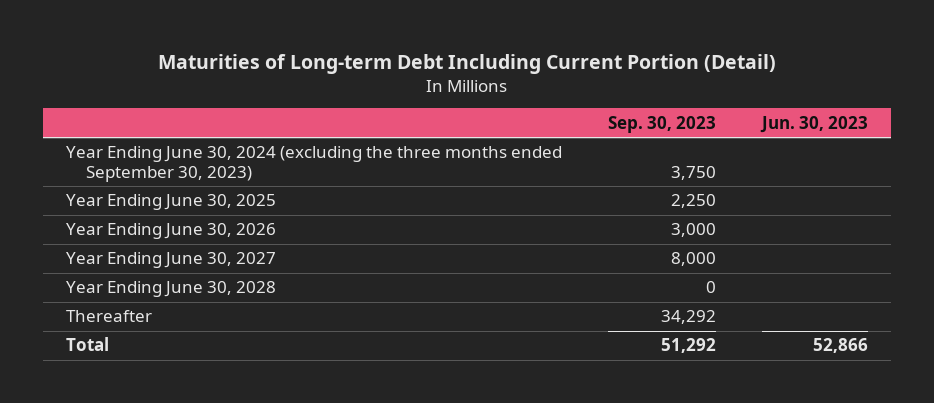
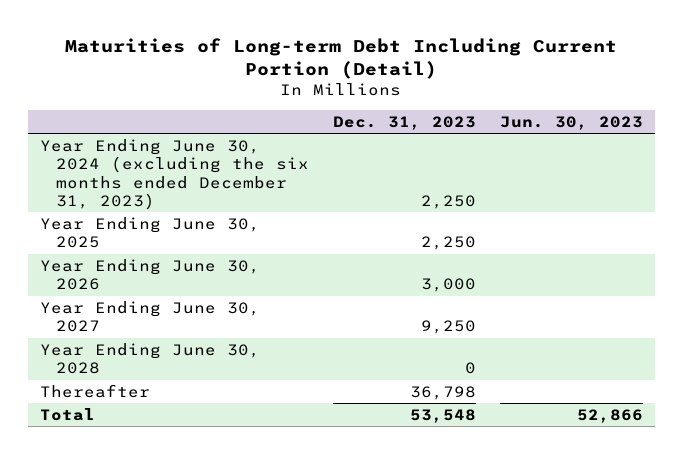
- | Sep. 30, 2023 | Jun. 30, 2023
+ | Dec. 31, 2023 | Jun. 30, 2023
- Year Ending June 30, 2024 (excluding the three months ended September 30, 2023) | 3,750 |
+ Year Ending June 30, 2024 (excluding the six months ended December 31, 2023) | 2,250 |

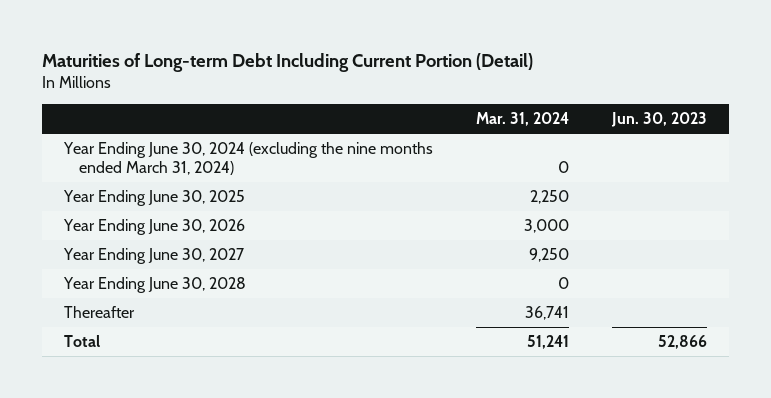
- | Dec. 31, 2023 | Jun. 30, 2023
+ | Mar. 31, 2024 | Jun. 30, 2023
- Year Ending June 30, 2024 (excluding the six months ended December 31, 2023) | 2,250 |
+ Year Ending June 30, 2024 (excluding the nine months ended March 31, 2024) | 0 |

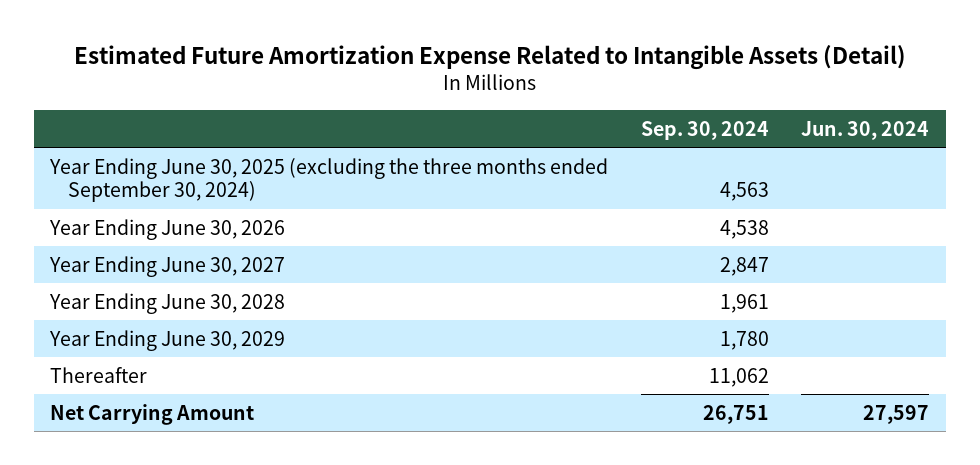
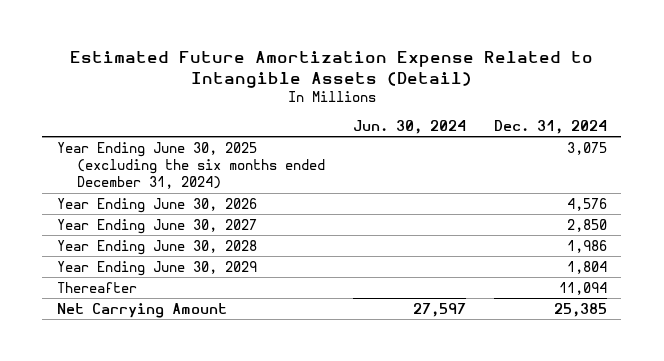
- | Sep. 30, 2024 | Jun. 30, 2024
+ | Jun. 30, 2024 | Dec. 31, 2024
- Year Ending June 30, 2025 (excluding the three months ended September 30, 2024) | 4,563 |
+ Year Ending June 30, 2025 (excluding the six months ended December 31, 2024) | | 3,075

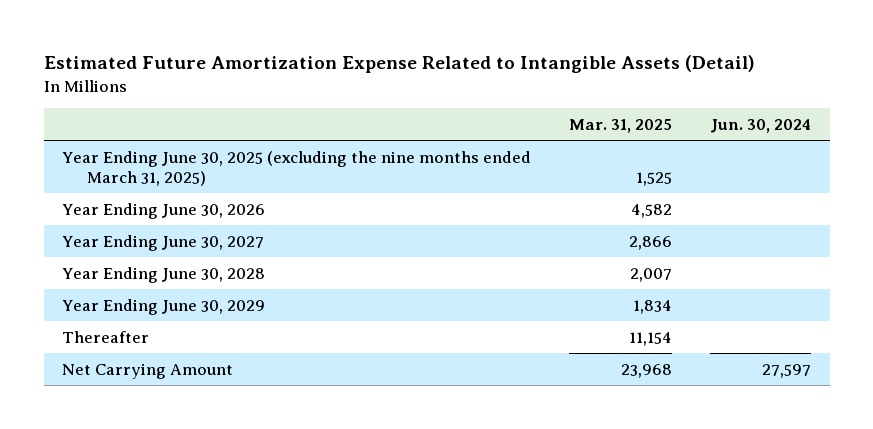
- | Jun. 30, 2024 | Dec. 31, 2024
+ | Mar. 31, 2025 | Jun. 30, 2024
- Year Ending June 30, 2025 (excluding the six months ended December 31, 2024) | | 3,075
+ Year Ending June 30, 2025 (excluding the nine months ended March 31, 2025) | 1,525 |

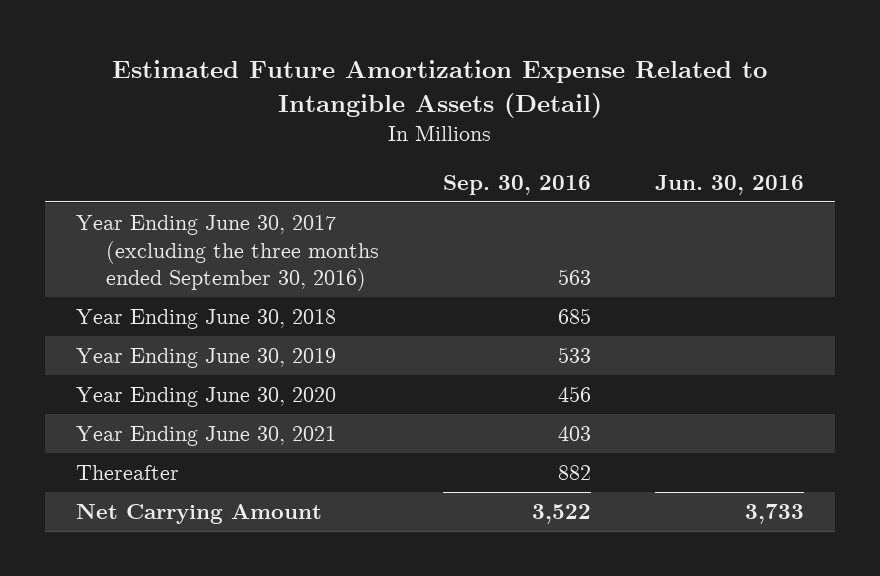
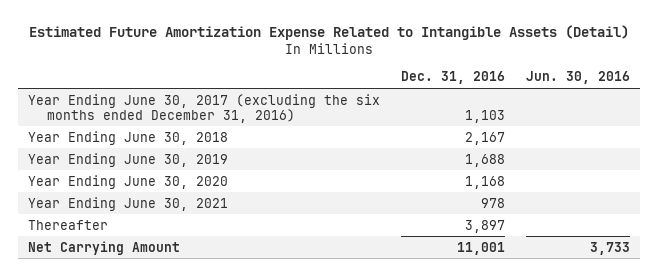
- | Sep. 30, 2016 | Jun. 30, 2016
+ | Dec. 31, 2016 | Jun. 30, 2016
- Year Ending June 30, 2017 (excluding the three months ended September 30, 2016) | 563 |
+ Year Ending June 30, 2017 (excluding the six months ended December 31, 2016) | 1,103 |

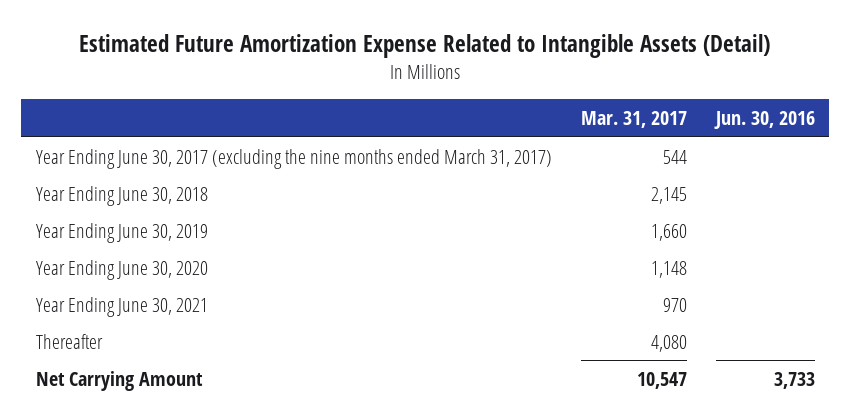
- | Dec. 31, 2016 | Jun. 30, 2016
+ | Mar. 31, 2017 | Jun. 30, 2016
- Year Ending June 30, 2017 (excluding the six months ended December 31, 2016) | 1,103 |
+ Year Ending June 30, 2017 (excluding the nine months ended March 31, 2017) | 544 |

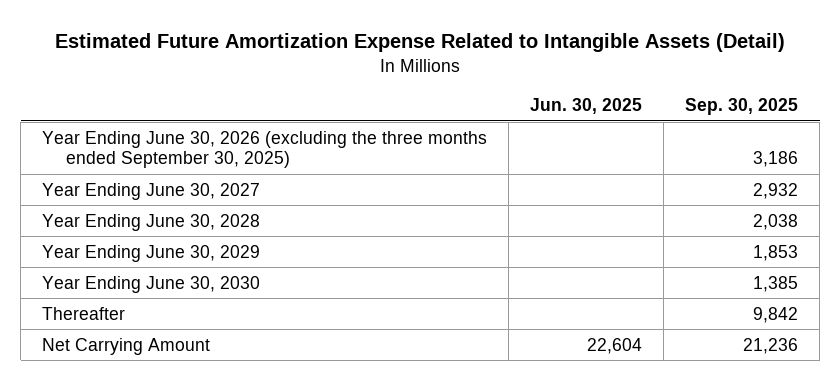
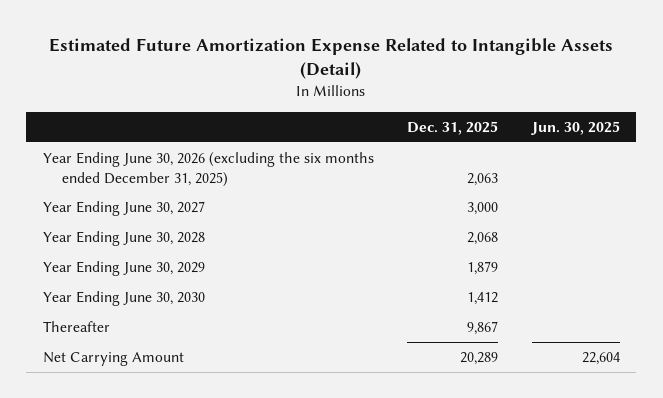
- | Jun. 30, 2025 | Sep. 30, 2025
+ | Dec. 31, 2025 | Jun. 30, 2025
- Year Ending June 30, 2026 (excluding the three months ended September 30, 2025) | | 3,186
+ Year Ending June 30, 2026 (excluding the six months ended December 31, 2025) | 2,063 |

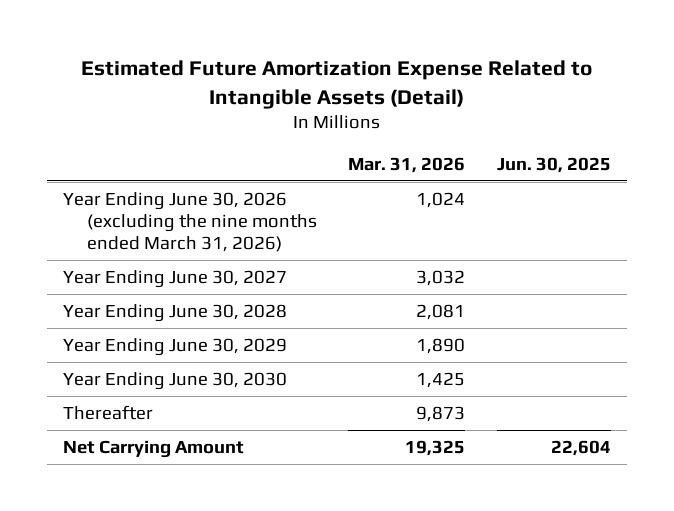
- | Dec. 31, 2025 | Jun. 30, 2025
+ | Mar. 31, 2026 | Jun. 30, 2025
- Year Ending June 30, 2026 (excluding the six months ended December 31, 2025) | 2,063 |
+ Year Ending June 30, 2026 (excluding the nine months ended March 31, 2026) | 1,024 |

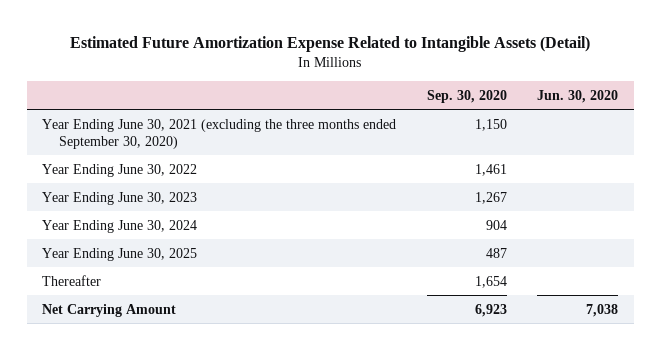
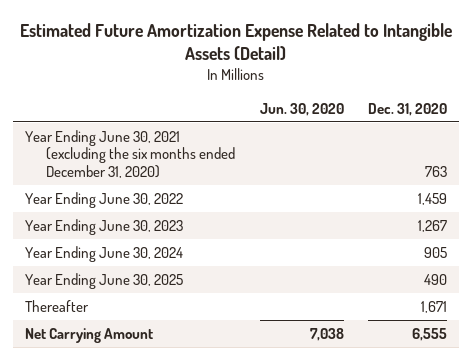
- | Sep. 30, 2020 | Jun. 30, 2020
+ | Jun. 30, 2020 | Dec. 31, 2020
- Year Ending June 30, 2021 (excluding the three months ended September 30, 2020) | 1,150 |
+ Year Ending June 30, 2021 (excluding the six months ended December 31, 2020) | | 763

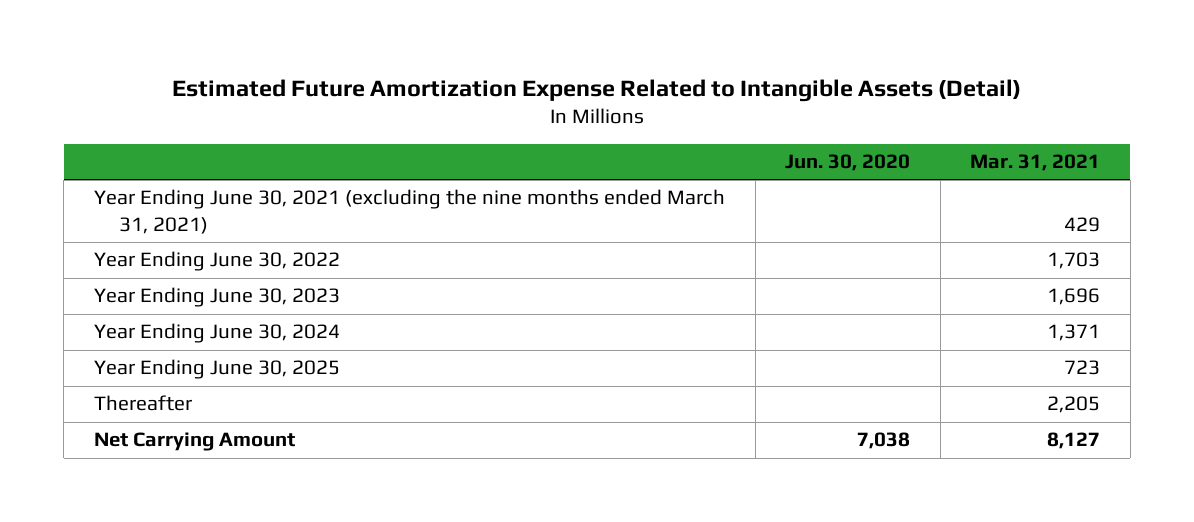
- | Jun. 30, 2020 | Dec. 31, 2020
+ | Jun. 30, 2020 | Mar. 31, 2021
- Year Ending June 30, 2021 (excluding the six months ended December 31, 2020) | | 763
+ Year Ending June 30, 2021 (excluding the nine months ended March 31, 2021) | | 429

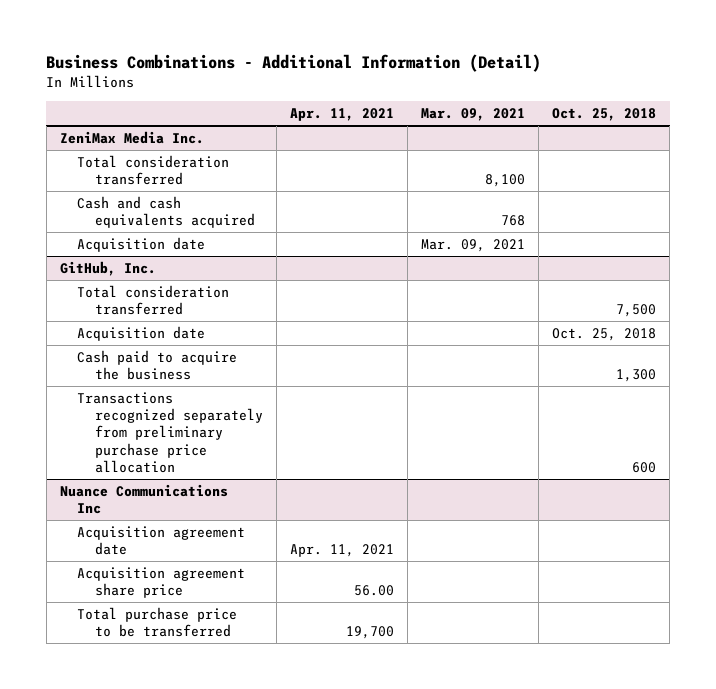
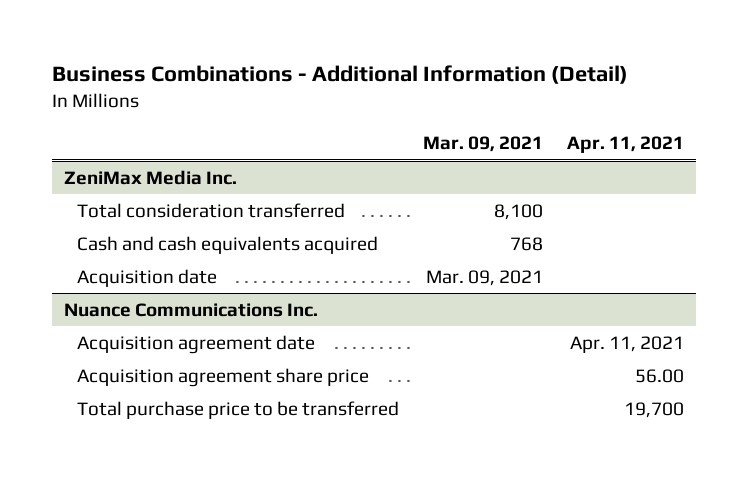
- | Apr. 11, 2021 | Mar. 09, 2021 | Oct. 25, 2018
+ | Mar. 09, 2021 | Apr. 11, 2021
- GitHub, Inc.
- Total consideration transferred | | | 7,500
- Acquisition date | | | Oct. 25, 2018
- Cash paid to acquire the business | | | 1,300
- Transactions recognized separately from preliminary purchase price allocation | | | 600
- Nuance Communications Inc
+ Nuance Communications Inc.

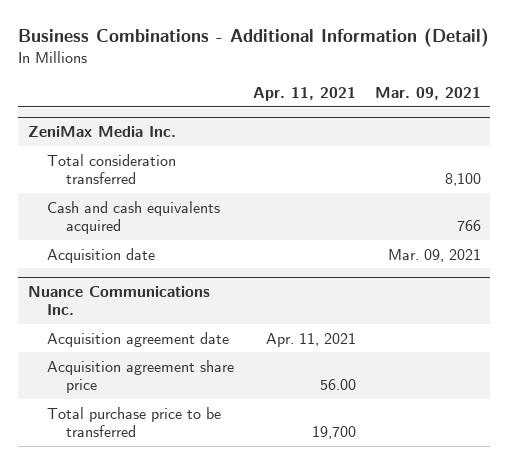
- | Mar. 09, 2021 | Apr. 11, 2021
+ | Apr. 11, 2021 | Mar. 09, 2021
@ ZeniMax Media Inc.
- Cash and cash equivalents acquired | 768 |
+ Cash and cash equivalents acquired | | 766

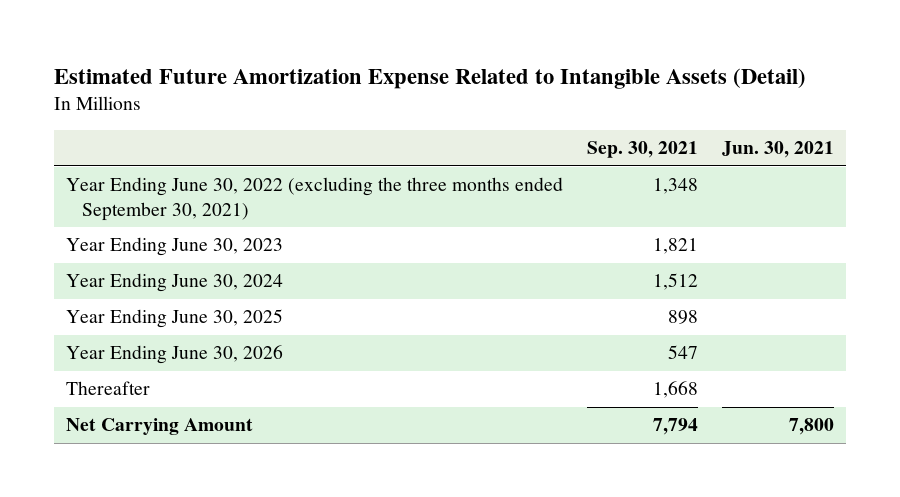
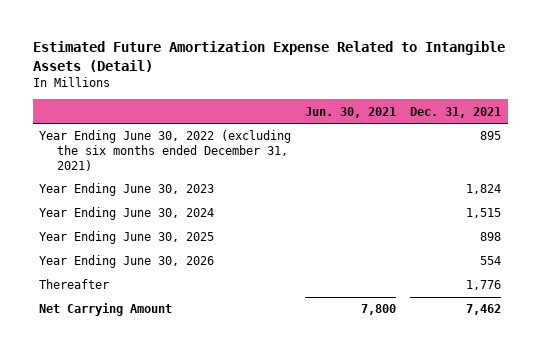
- | Sep. 30, 2021 | Jun. 30, 2021
+ | Jun. 30, 2021 | Dec. 31, 2021
- Year Ending June 30, 2022 (excluding the three months ended September 30, 2021) | 1,348 |
+ Year Ending June 30, 2022 (excluding the six months ended December 31, 2021) | | 895

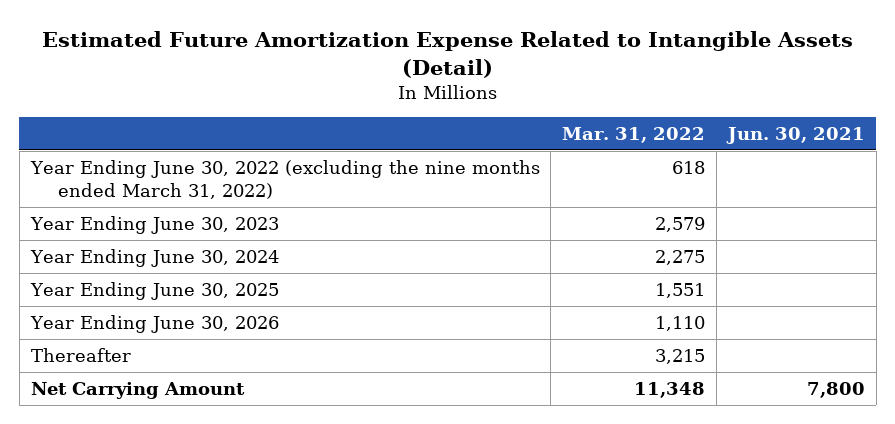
- | Jun. 30, 2021 | Dec. 31, 2021
+ | Mar. 31, 2022 | Jun. 30, 2021
- Year Ending June 30, 2022 (excluding the six months ended December 31, 2021) | | 895
+ Year Ending June 30, 2022 (excluding the nine months ended March 31, 2022) | 618 |

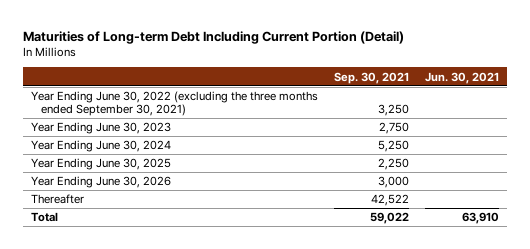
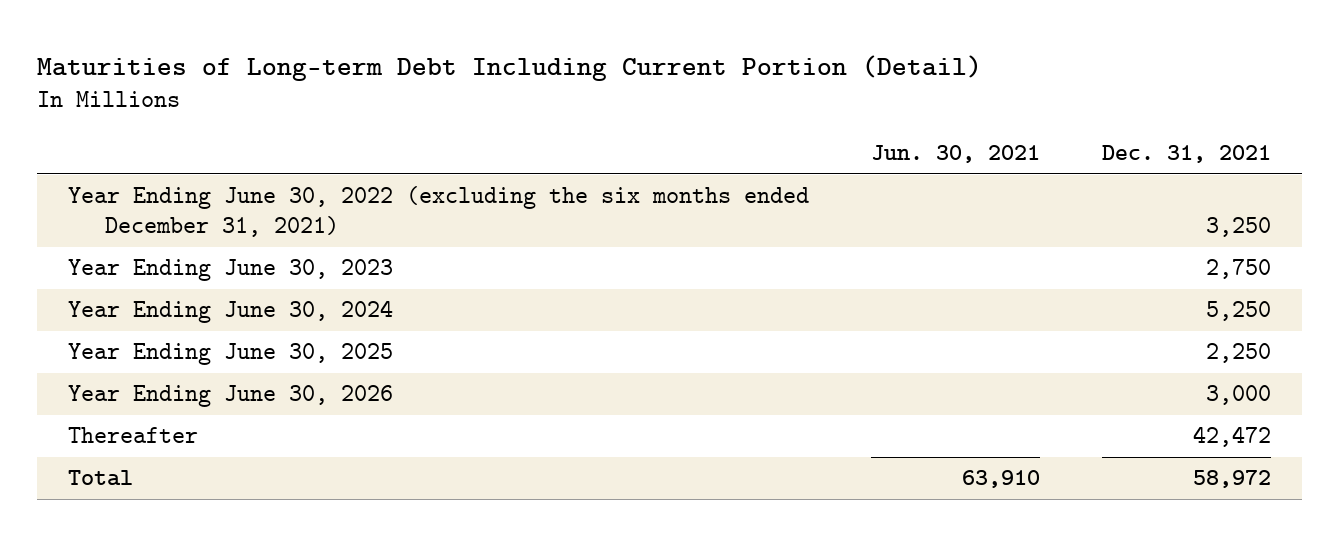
- | Sep. 30, 2021 | Jun. 30, 2021
+ | Jun. 30, 2021 | Dec. 31, 2021
- Year Ending June 30, 2022 (excluding the three months ended September 30, 2021) | 3,250 |
+ Year Ending June 30, 2022 (excluding the six months ended December 31, 2021) | | 3,250

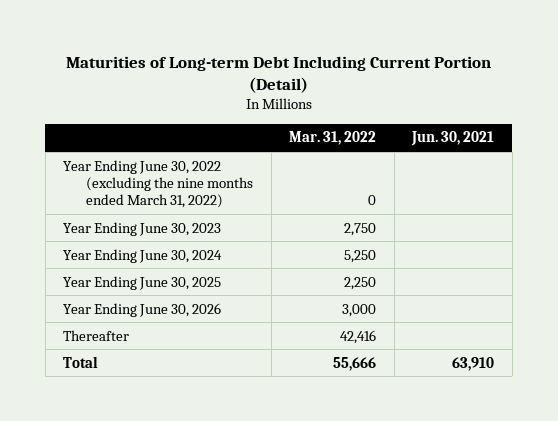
- | Jun. 30, 2021 | Dec. 31, 2021
+ | Mar. 31, 2022 | Jun. 30, 2021
- Year Ending June 30, 2022 (excluding the six months ended December 31, 2021) | | 3,250
+ Year Ending June 30, 2022 (excluding the nine months ended March 31, 2022) | 0 |

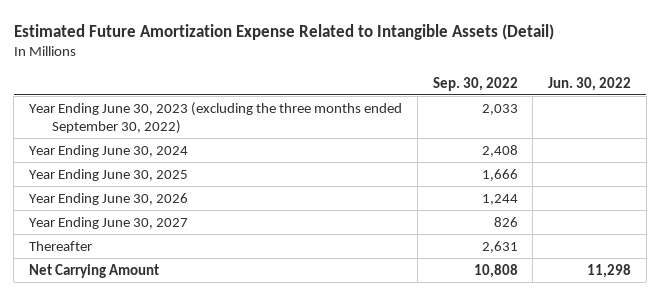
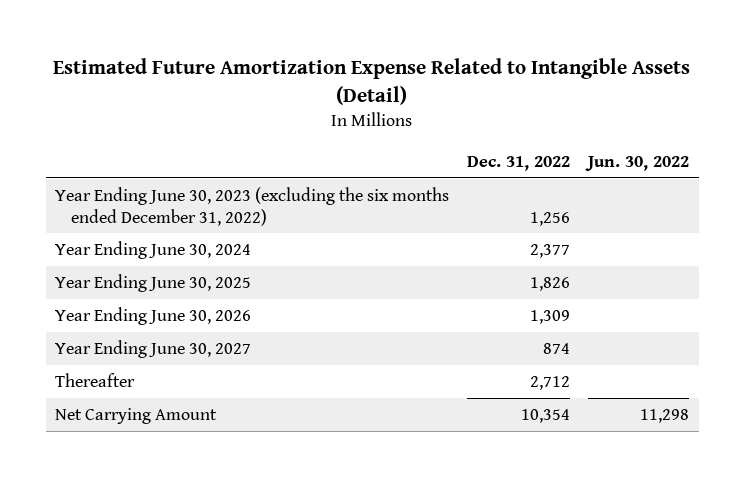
- | Sep. 30, 2022 | Jun. 30, 2022
+ | Dec. 31, 2022 | Jun. 30, 2022
- Year Ending June 30, 2023 (excluding the three months ended September 30, 2022) | 2,033 |
+ Year Ending June 30, 2023 (excluding the six months ended December 31, 2022) | 1,256 |

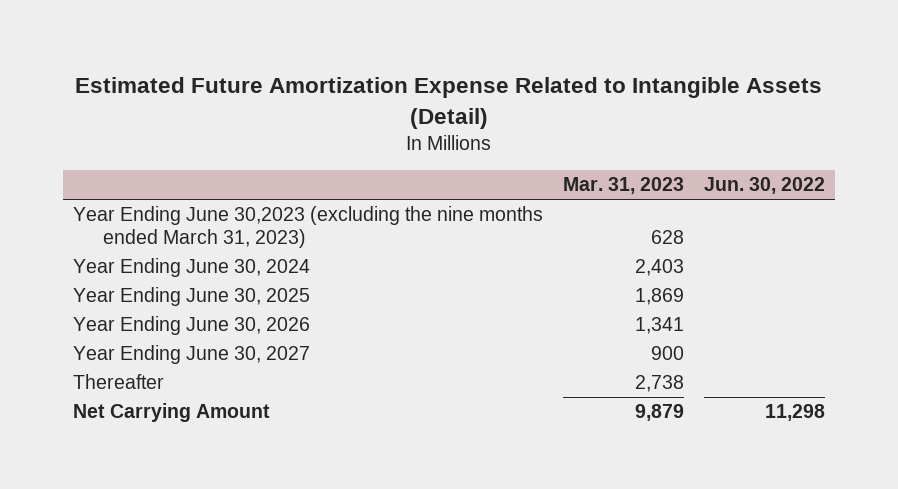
- | Dec. 31, 2022 | Jun. 30, 2022
+ | Mar. 31, 2023 | Jun. 30, 2022
- Year Ending June 30, 2023 (excluding the six months ended December 31, 2022) | 1,256 |
+ Year Ending June 30,2023 (excluding the nine months ended March 31, 2023) | 628 |

